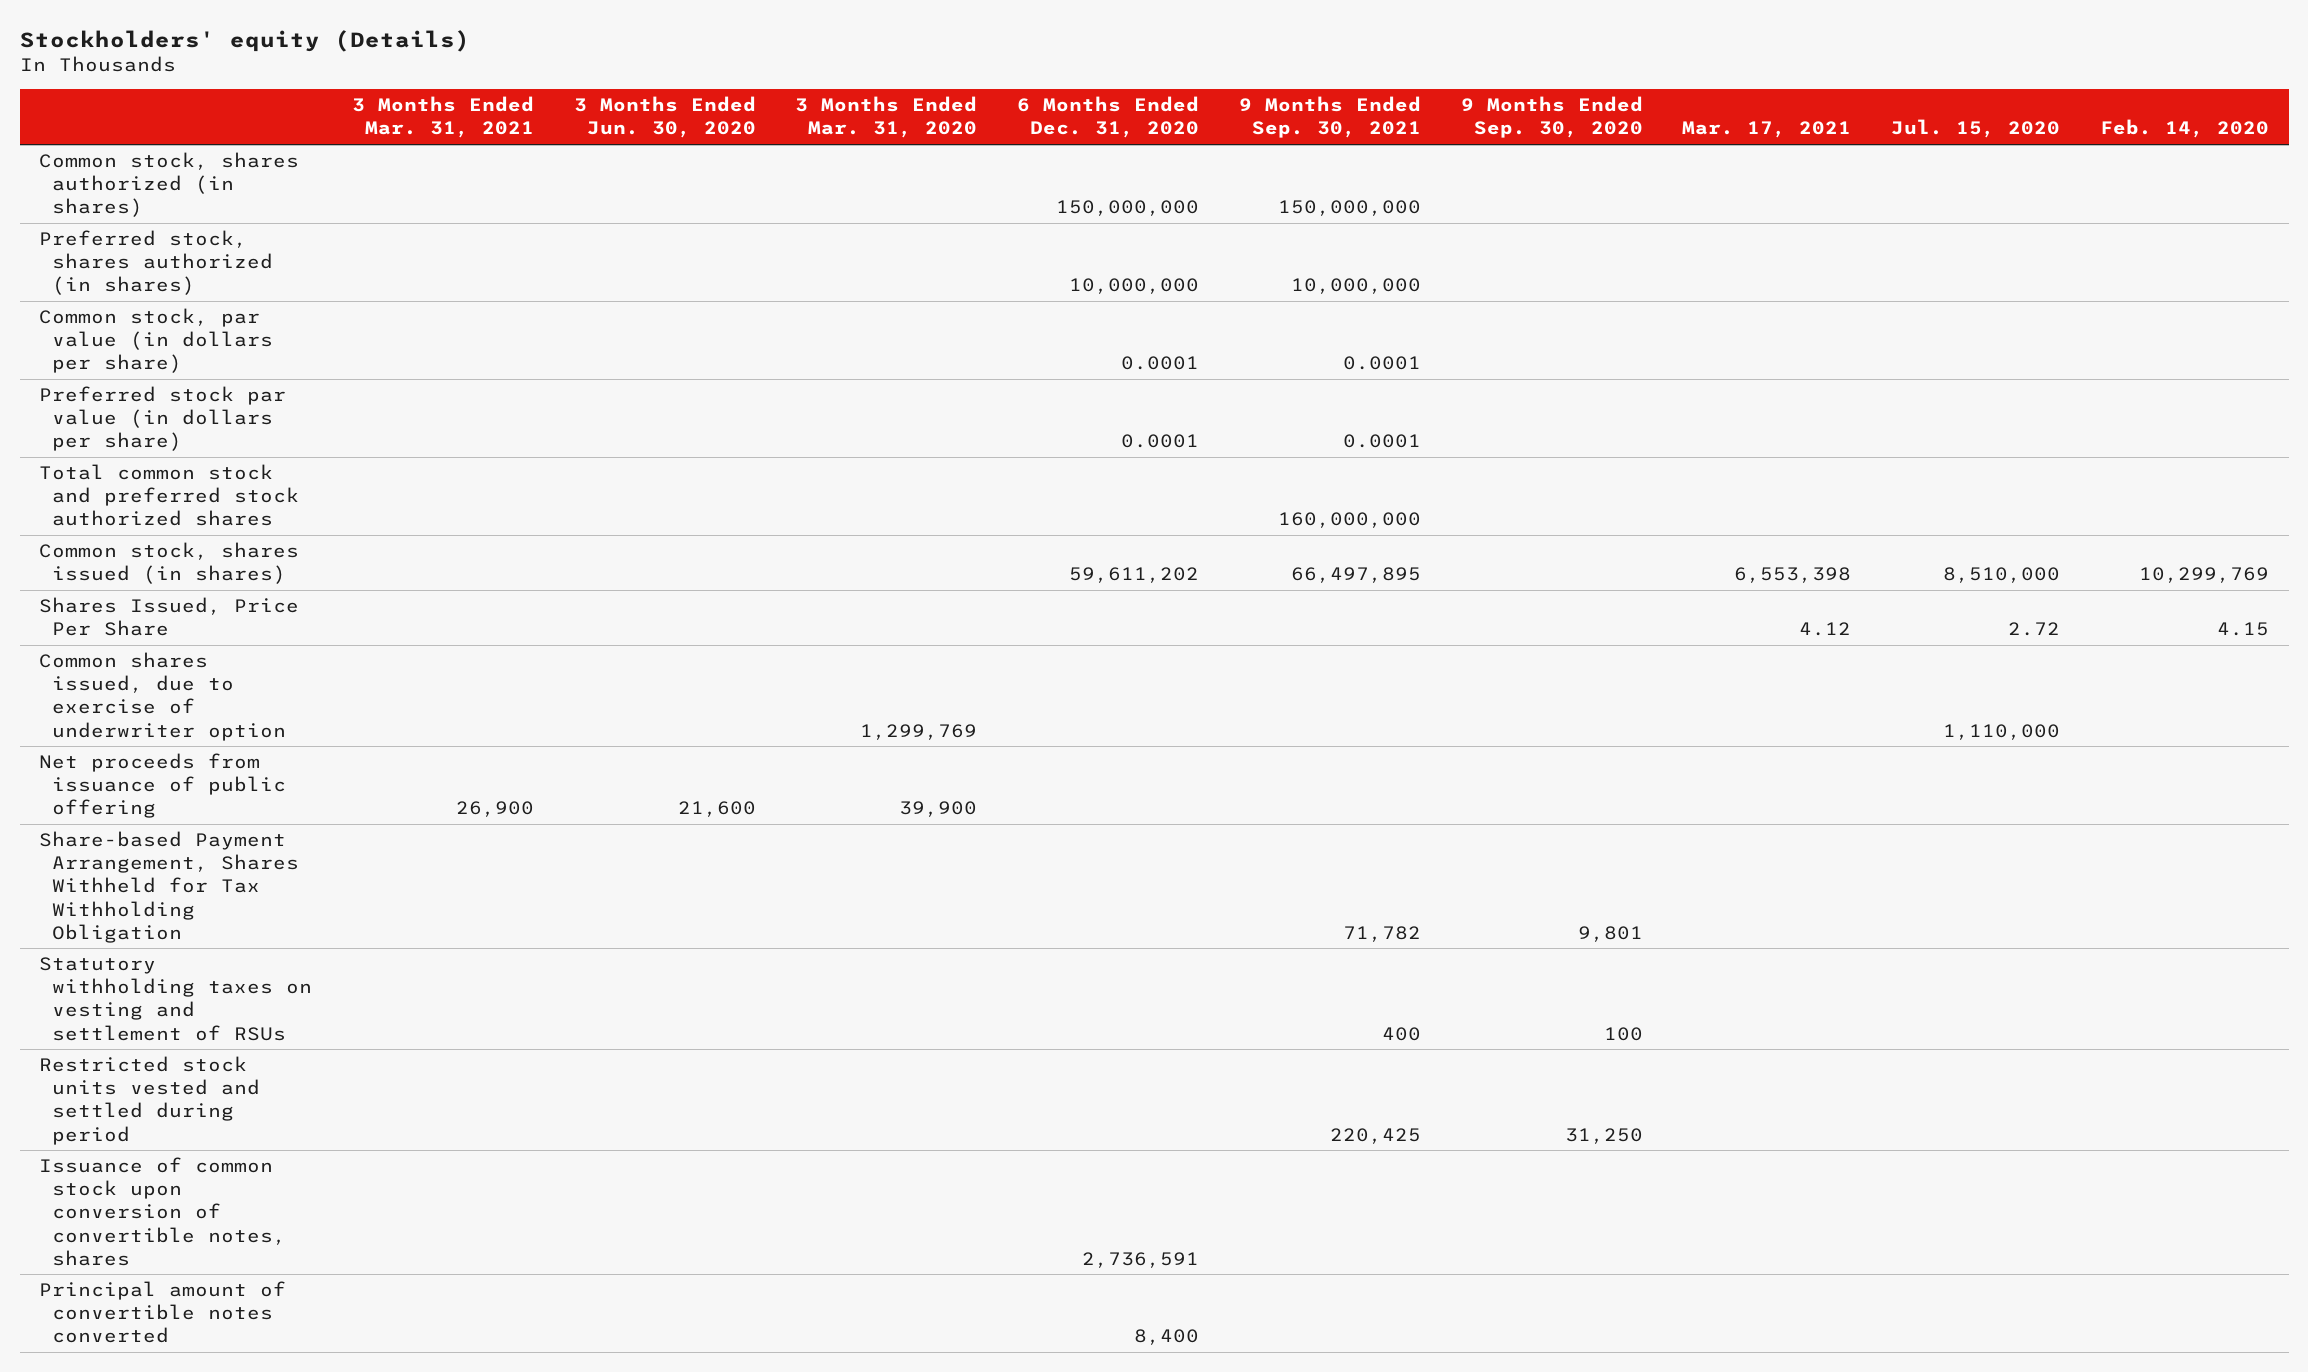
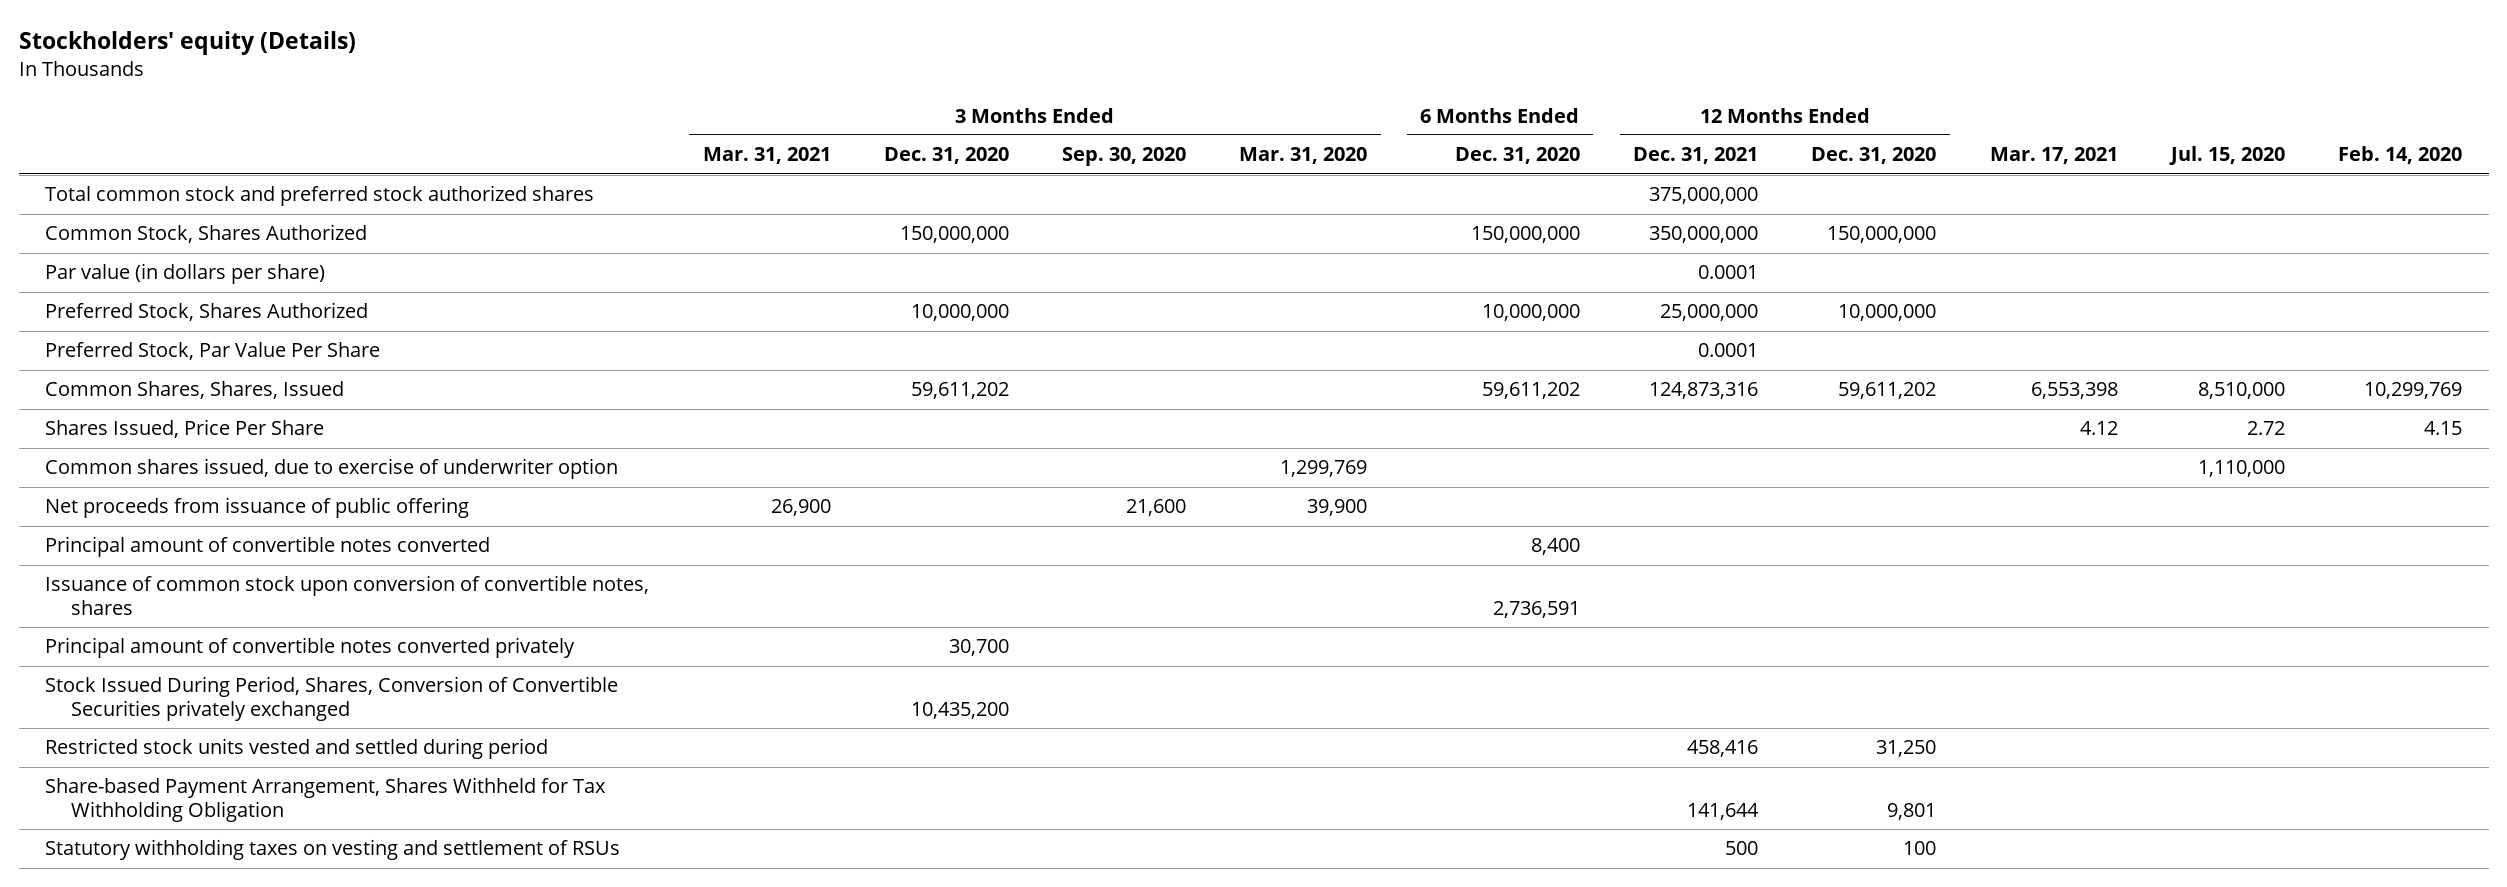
- | 3 Months Ended Mar. 31, 2021 | 3 Months Ended Jun. 30, 2020 | 3 Months Ended Mar. 31, 2020 | 6 Months Ended Dec. 31, 2020 | 9 Months Ended Sep. 30, 2021 | 9 Months Ended Sep. 30, 2020 | Mar. 17, 2021 | Jul. 15, 2020 | Feb. 14, 2020
+ | 3 Months Ended Mar. 31, 2021 | 3 Months Ended Dec. 31, 2020 | 3 Months Ended Sep. 30, 2020 | 3 Months Ended Mar. 31, 2020 | 6 Months Ended Dec. 31, 2020 | 12 Months Ended Dec. 31, 2021 | 12 Months Ended Dec. 31, 2020 | Mar. 17, 2021 | Jul. 15, 2020 | Feb. 14, 2020
- Common stock, shares authorized (in shares) | | | | 150,000,000 | 150,000,000 | | | |
- Preferred stock, shares authorized (in shares) | | | | 10,000,000 | 10,000,000 | | | |
- Common stock, par value (in dollars per share) | | | | 0.0001 | 0.0001 | | | |
- Preferred stock par value (in dollars per share) | | | | 0.0001 | 0.0001 | | | |
- Common stock, shares issued (in shares) | | | | 59,611,202 | 66,497,895 | | 6,553,398 | 8,510,000 | 10,299,769
+ Common Stock, Shares Authorized | | 150,000,000 | | | 150,000,000 | 350,000,000 | 150,000,000 | | |
+ Par value (in dollars per share) | | | | | | 0.0001 | | | |
+ Preferred Stock, Shares Authorized | | 10,000,000 | | | 10,000,000 | 25,000,000 | 10,000,000 | | |
+ Preferred Stock, Par Value Per Share | | | | | | 0.0001 | | | |
+ Common Shares, Shares, Issued | | 59,611,202 | | | 59,611,202 | 124,873,316 | 59,611,202 | 6,553,398 | 8,510,000 | 10,299,769
moved up: Principal amount of convertible notes converted | | | | | 8,400 | | | | |
moved up: Issuance of common stock upon conversion of convertible notes, shares | | | | | 2,736,591 | | | | |
+ Principal amount of convertible notes converted privately | | 30,700 | | | | | | | |
+ Stock Issued During Period, Shares, Conversion of Convertible Securities privately exchanged | | 10,435,200 | | | | | | | |
moved up: Restricted stock units vested and settled during period | | | | | | 458,416 | 31,250 | | |

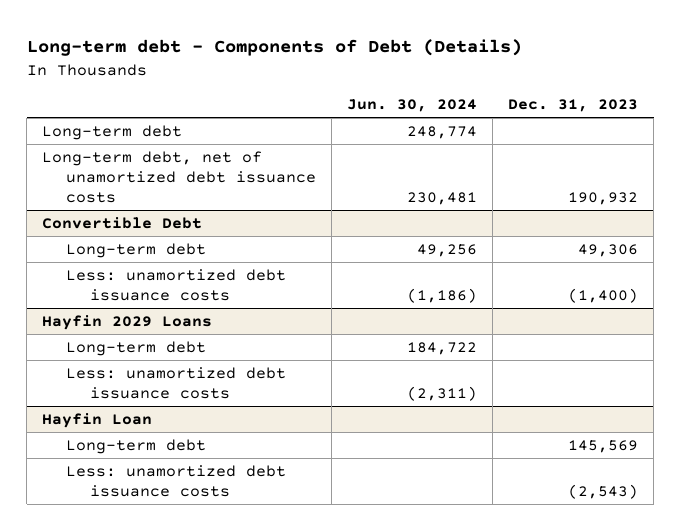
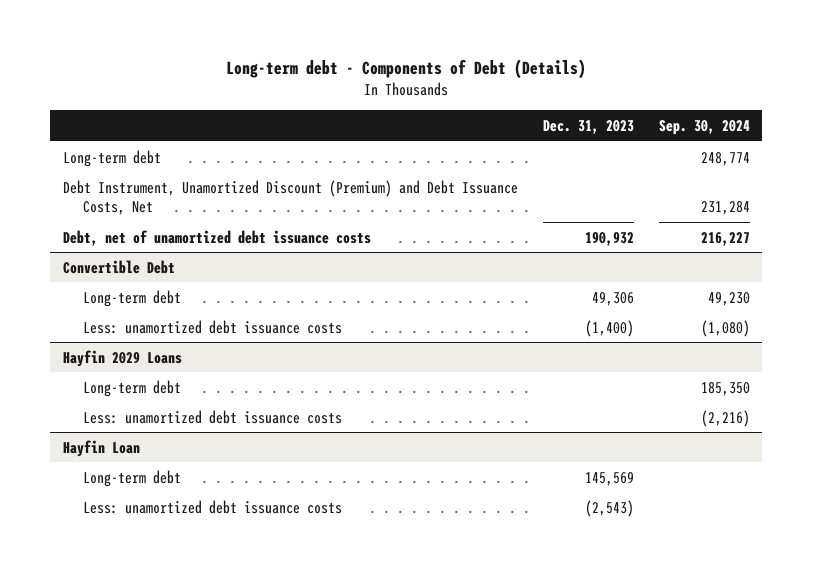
- | Jun. 30, 2024 | Dec. 31, 2023
+ | Dec. 31, 2023 | Sep. 30, 2024
- Long-term debt, net of unamortized debt issuance costs | 230,481 | 190,932
+ Debt Instrument, Unamortized Discount (Premium) and Debt Issuance Costs, Net | | 231,284
+ Debt, net of unamortized debt issuance costs | 190,932 | 216,227

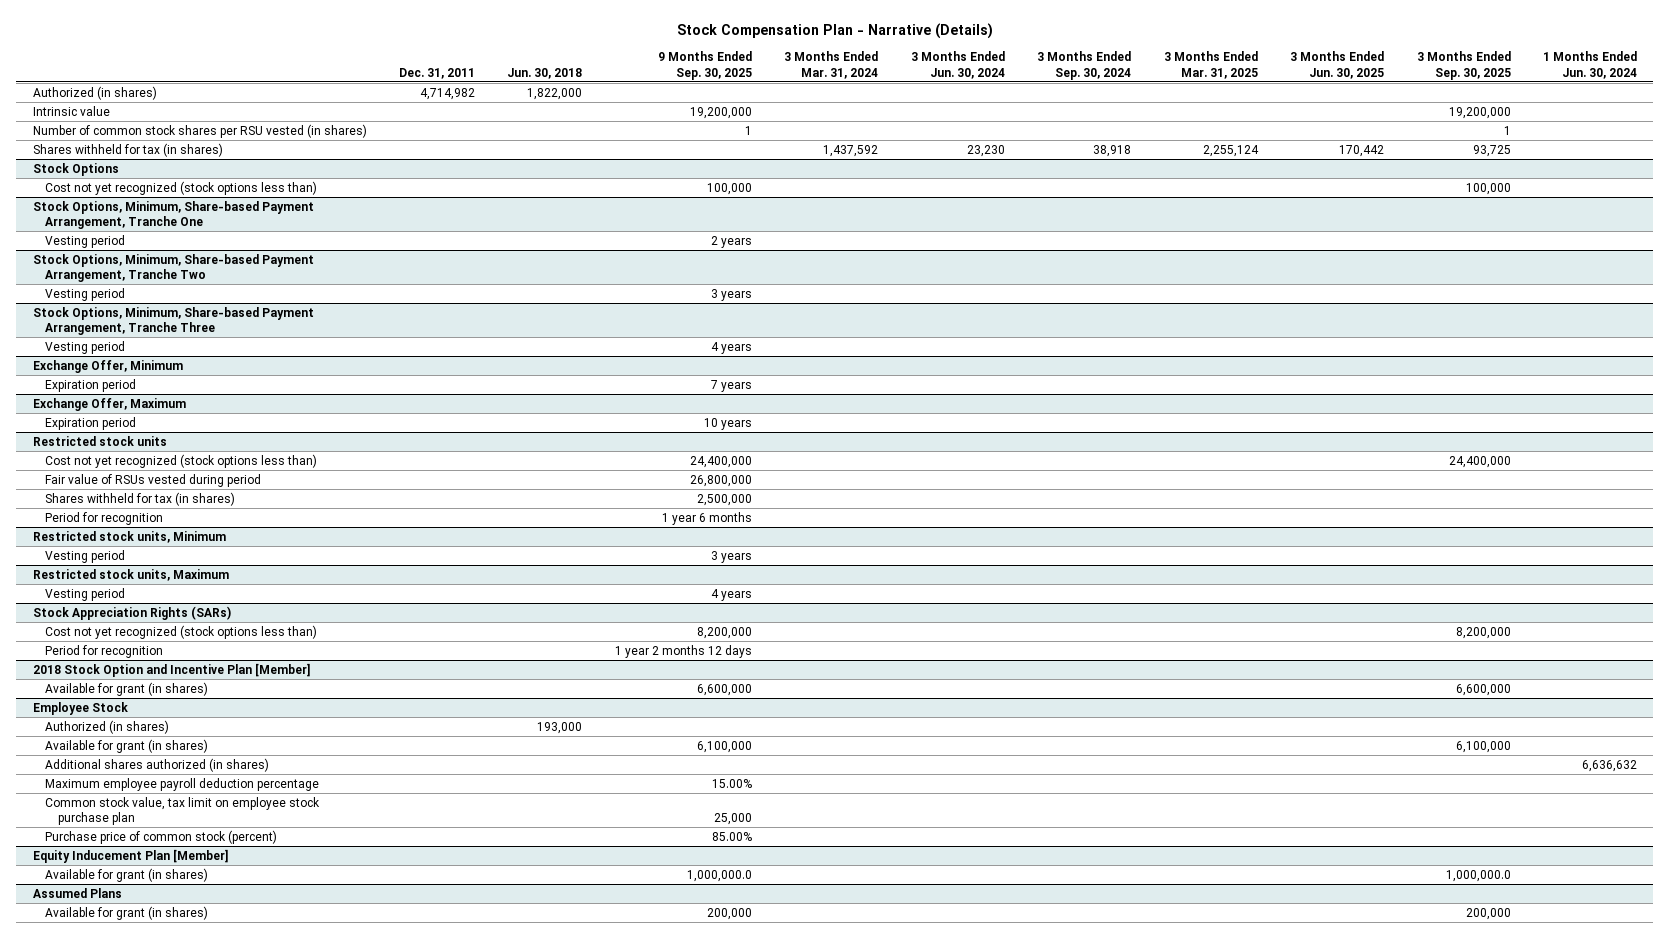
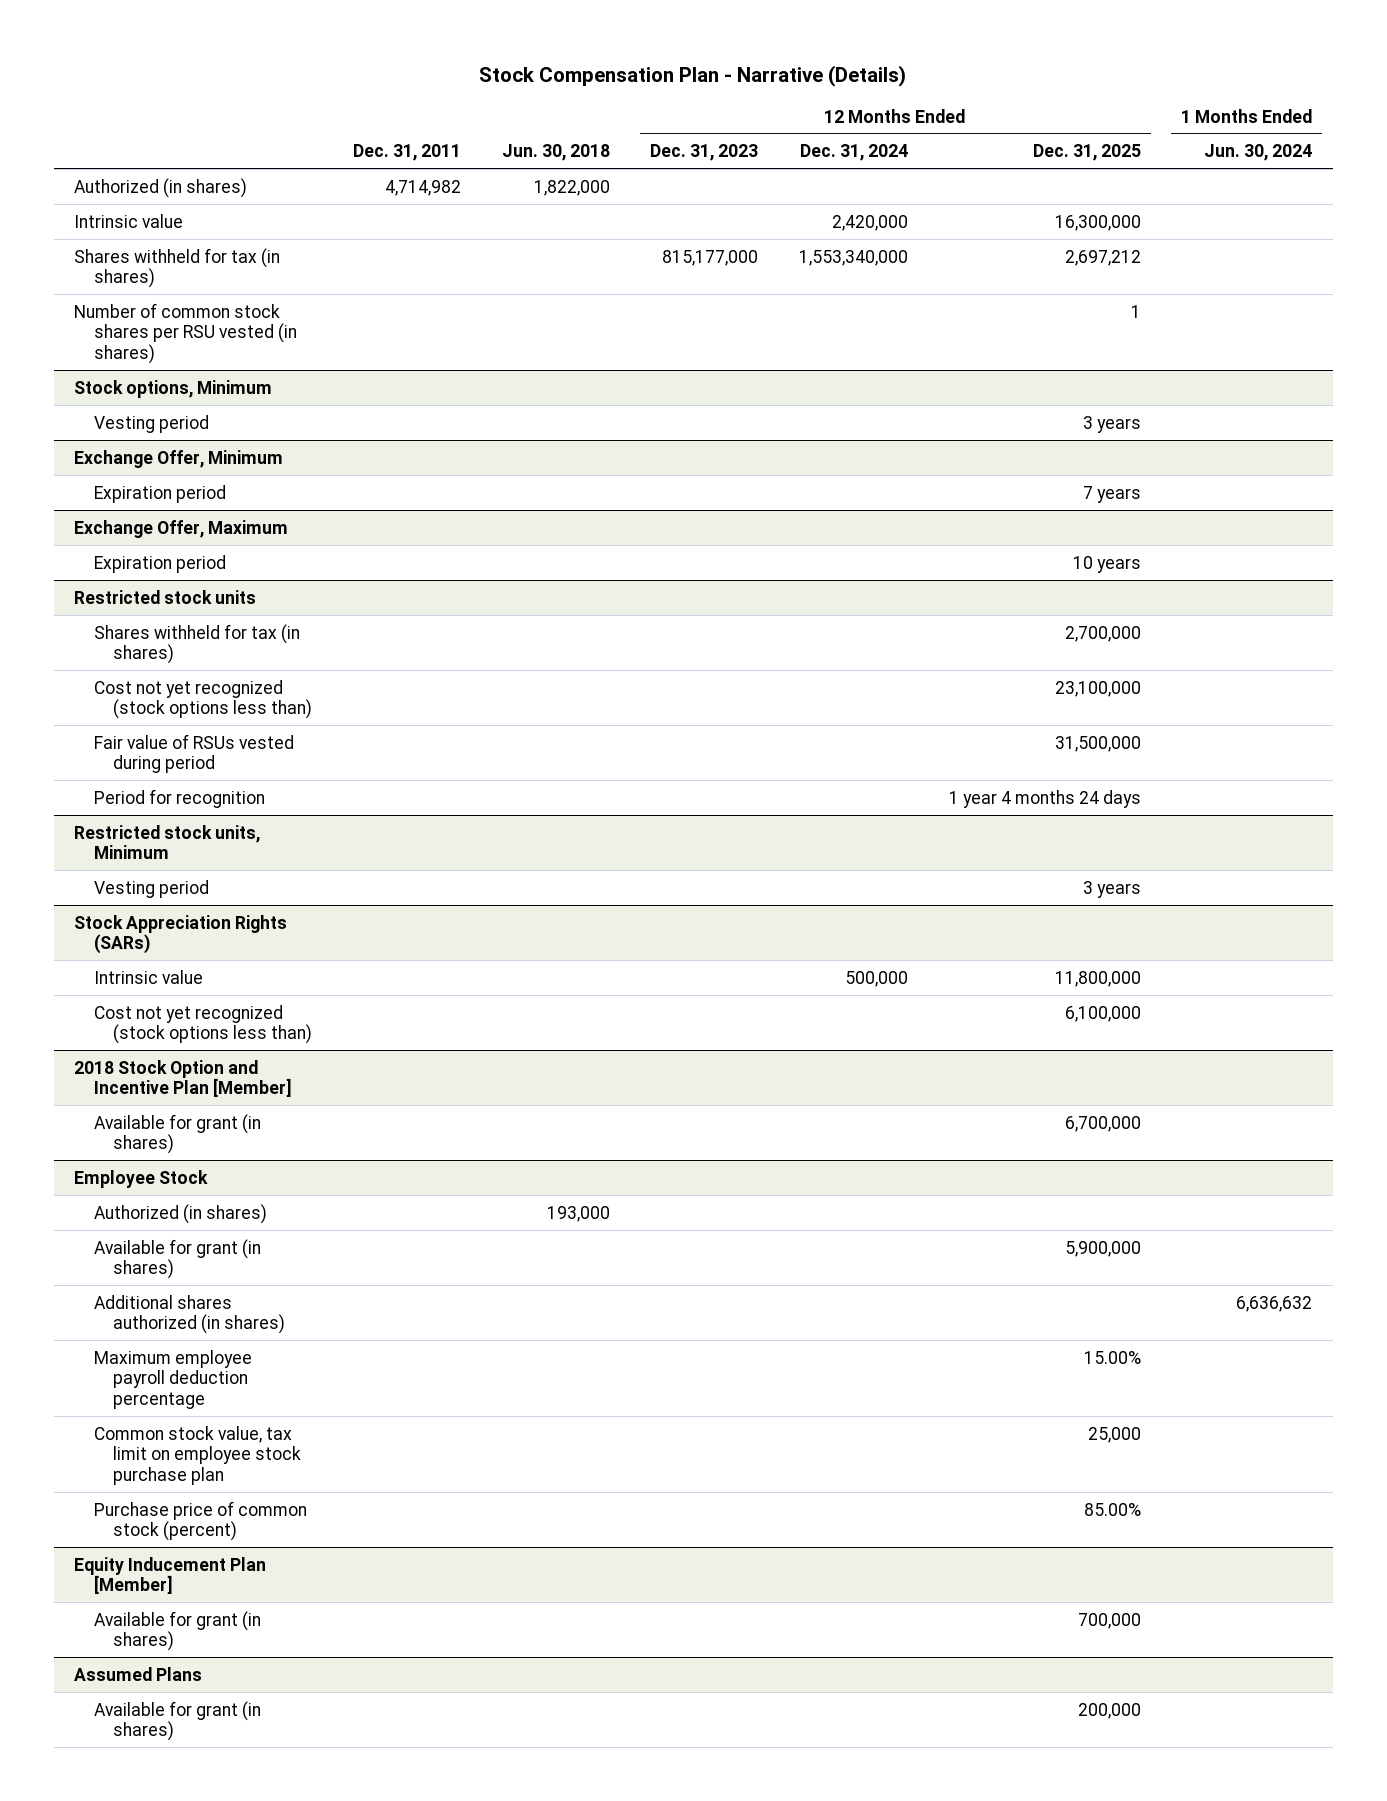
- | Dec. 31, 2011 | Jun. 30, 2018 | 9 Months Ended Sep. 30, 2025 | 3 Months Ended Mar. 31, 2024 | 3 Months Ended Jun. 30, 2024 | 3 Months Ended Sep. 30, 2024 | 3 Months Ended Mar. 31, 2025 | 3 Months Ended Jun. 30, 2025 | 3 Months Ended Sep. 30, 2025 | 1 Months Ended Jun. 30, 2024
+ | Dec. 31, 2011 | Jun. 30, 2018 | 12 Months Ended Dec. 31, 2023 | 12 Months Ended Dec. 31, 2024 | 12 Months Ended Dec. 31, 2025 | 1 Months Ended Jun. 30, 2024
- Stock Options
- Cost not yet recognized (stock options less than) | | | 100,000 | | | | | | 100,000 |
- Stock Options, Minimum, Share-based Payment Arrangement, Tranche One
- Vesting period | | | 2 years | | | | | | |
- Stock Options, Minimum, Share-based Payment Arrangement, Tranche Two
- Vesting period | | | 3 years | | | | | | |
- Stock Options, Minimum, Share-based Payment Arrangement, Tranche Three
- Vesting period | | | 4 years | | | | | | |
moved down: Number of common stock shares per RSU vested (in shares) | | | | | 1 |
+ Stock options, Minimum
+ Vesting period | | | | | 3 years |
@ Restricted stock units
moved up: Shares withheld for tax (in shares) | | | | | 2,700,000 |
- Restricted stock units, Maximum
- Vesting period | | | 4 years | | | | | | |
@ Stock Appreciation Rights (SARs)
+ Intrinsic value | | | | 500,000 | 11,800,000 |
- Period for recognition | | | 1 year 2 months 12 days | | | | | | |

